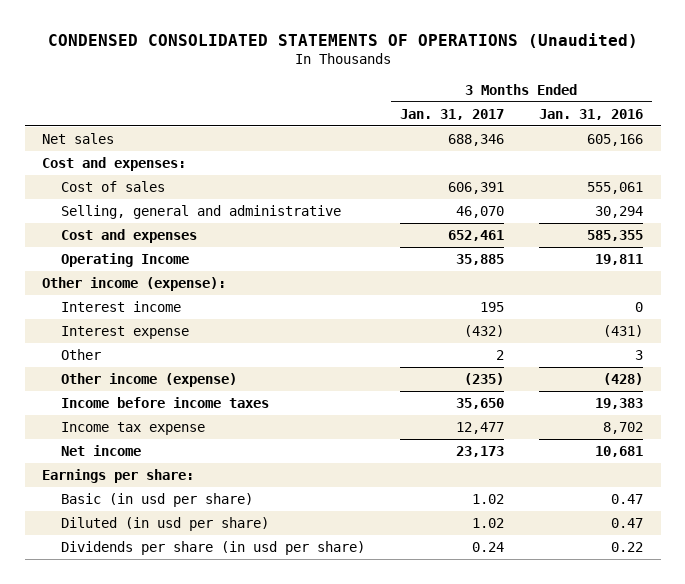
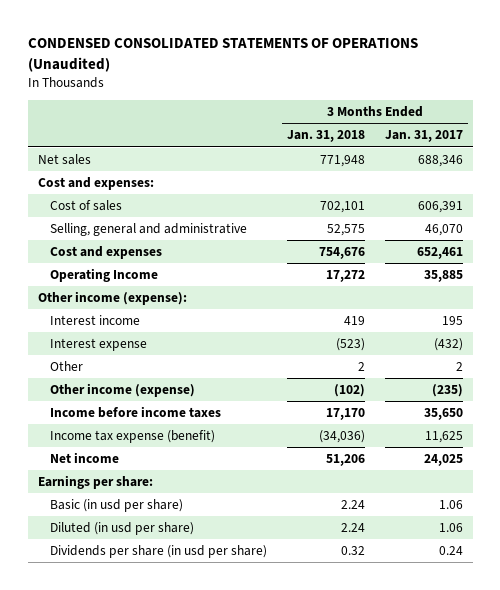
- | 3 Months Ended Jan. 31, 2017 | 3 Months Ended Jan. 31, 2016
+ | 3 Months Ended Jan. 31, 2018 | 3 Months Ended Jan. 31, 2017
- Income tax expense | 12,477 | 8,702
- Net income | 23,173 | 10,681
+ Income tax expense (benefit) | (34,036) | 11,625
+ Net income | 51,206 | 24,025
- Basic (in usd per share) | 1.02 | 0.47
- Diluted (in usd per share) | 1.02 | 0.47
+ Basic (in usd per share) | 2.24 | 1.06
+ Diluted (in usd per share) | 2.24 | 1.06

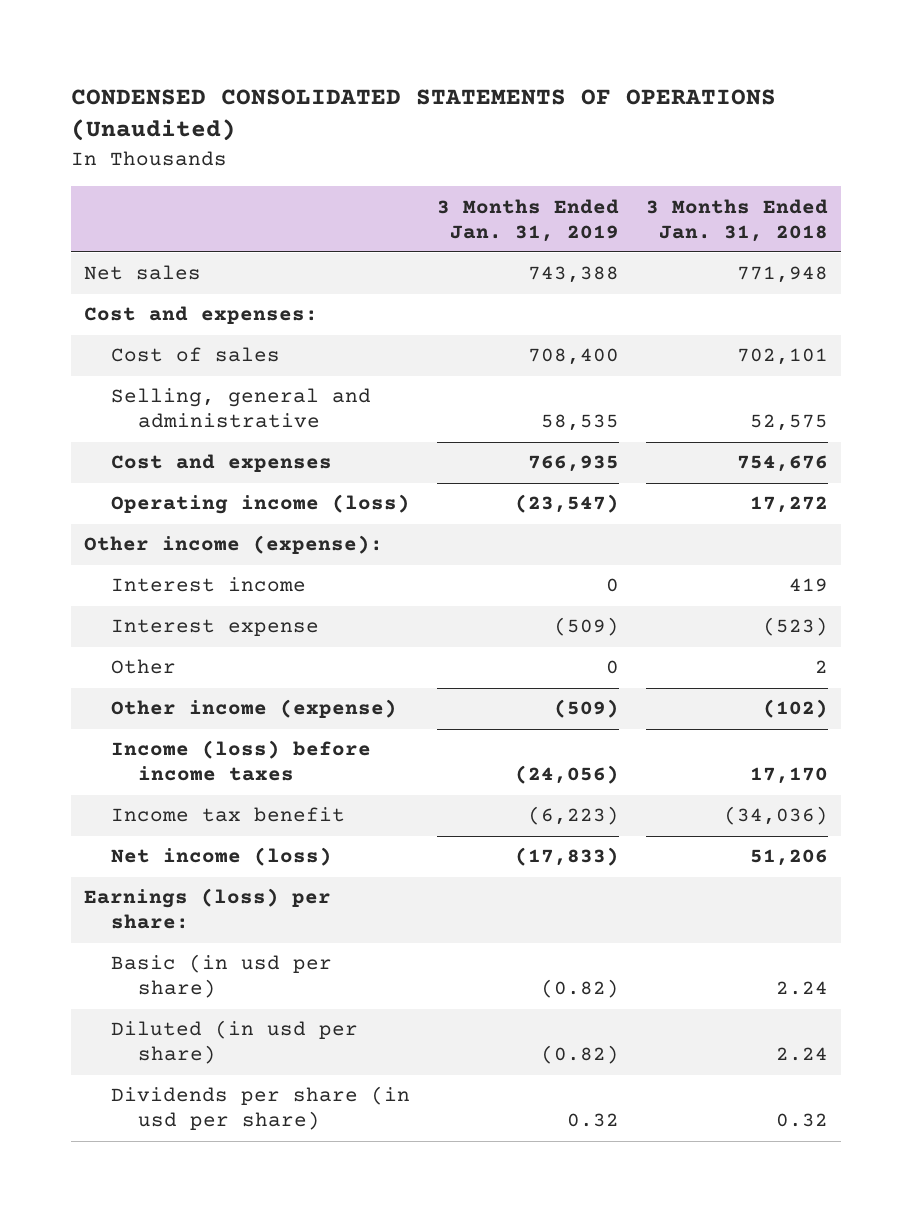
- | 3 Months Ended Jan. 31, 2018 | 3 Months Ended Jan. 31, 2017
+ | 3 Months Ended Jan. 31, 2019 | 3 Months Ended Jan. 31, 2018
- Operating Income | 17,272 | 35,885
+ Operating income (loss) | (23,547) | 17,272
- Income before income taxes | 17,170 | 35,650
- Income tax expense (benefit) | (34,036) | 11,625
- Net income | 51,206 | 24,025
- Earnings per share:
+ Income (loss) before income taxes | (24,056) | 17,170
+ Income tax benefit | (6,223) | (34,036)
+ Net income (loss) | (17,833) | 51,206
+ Earnings (loss) per share:

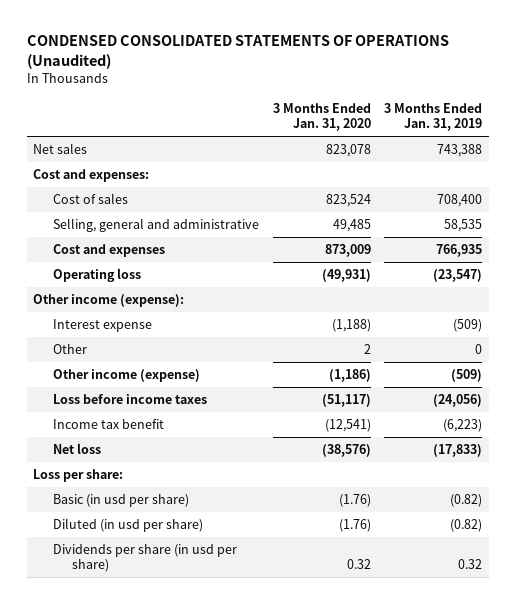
- | 3 Months Ended Jan. 31, 2019 | 3 Months Ended Jan. 31, 2018
+ | 3 Months Ended Jan. 31, 2020 | 3 Months Ended Jan. 31, 2019
- Operating income (loss) | (23,547) | 17,272
+ Operating loss | (49,931) | (23,547)
- Interest income | 0 | 419
- Income (loss) before income taxes | (24,056) | 17,170
+ Loss before income taxes | (51,117) | (24,056)
- Net income (loss) | (17,833) | 51,206
- Earnings (loss) per share:
+ Net loss | (38,576) | (17,833)
+ Loss per share:

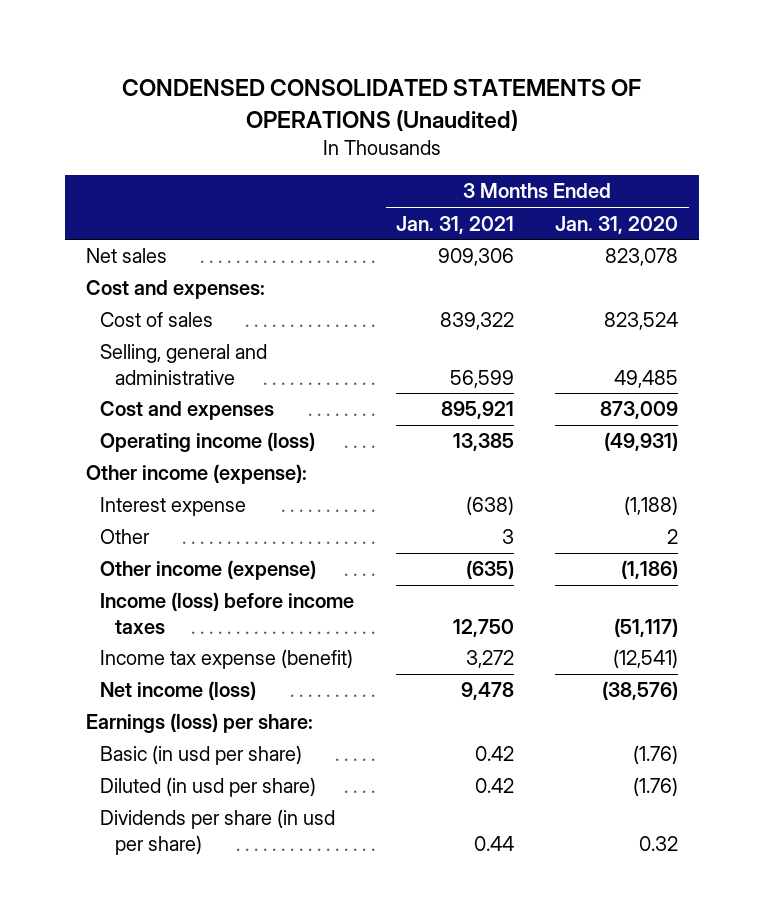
- | 3 Months Ended Jan. 31, 2020 | 3 Months Ended Jan. 31, 2019
+ | 3 Months Ended Jan. 31, 2021 | 3 Months Ended Jan. 31, 2020
- Operating loss | (49,931) | (23,547)
+ Operating income (loss) | 13,385 | (49,931)
- Loss before income taxes | (51,117) | (24,056)
- Income tax benefit | (12,541) | (6,223)
- Net loss | (38,576) | (17,833)
- Loss per share:
+ Income (loss) before income taxes | 12,750 | (51,117)
+ Income tax expense (benefit) | 3,272 | (12,541)
+ Net income (loss) | 9,478 | (38,576)
+ Earnings (loss) per share:

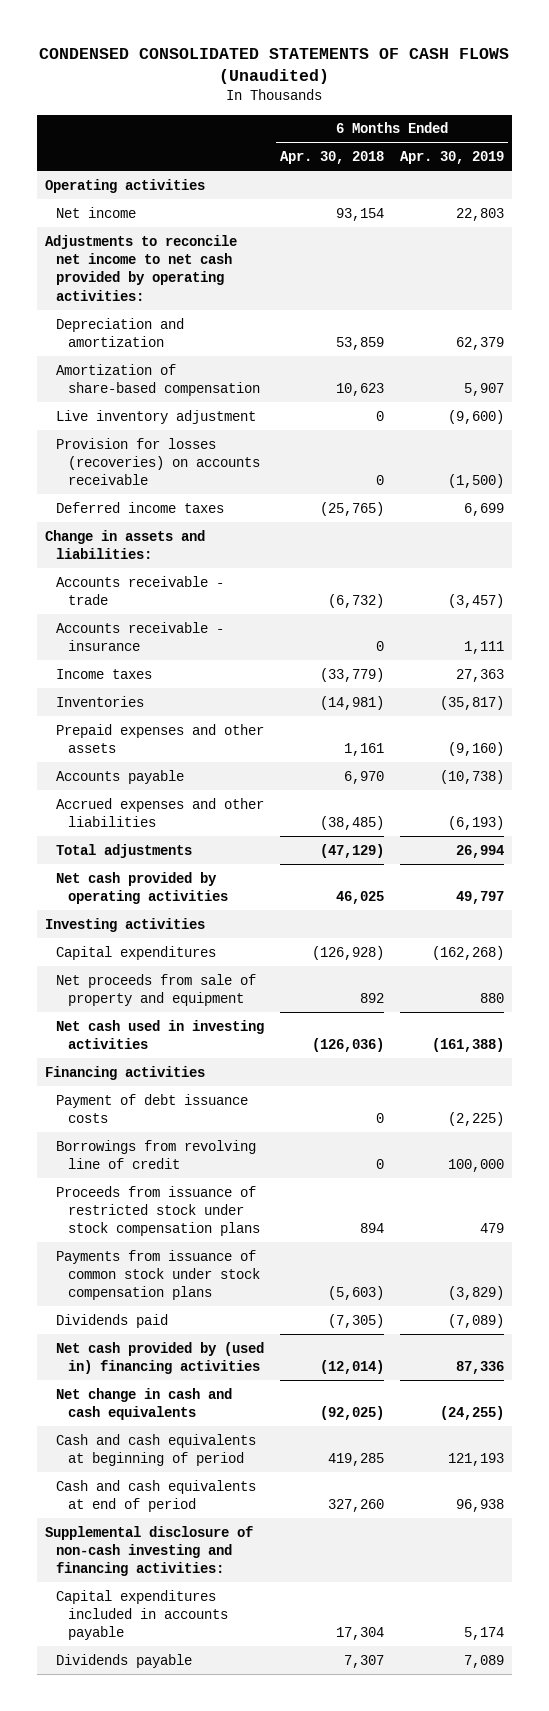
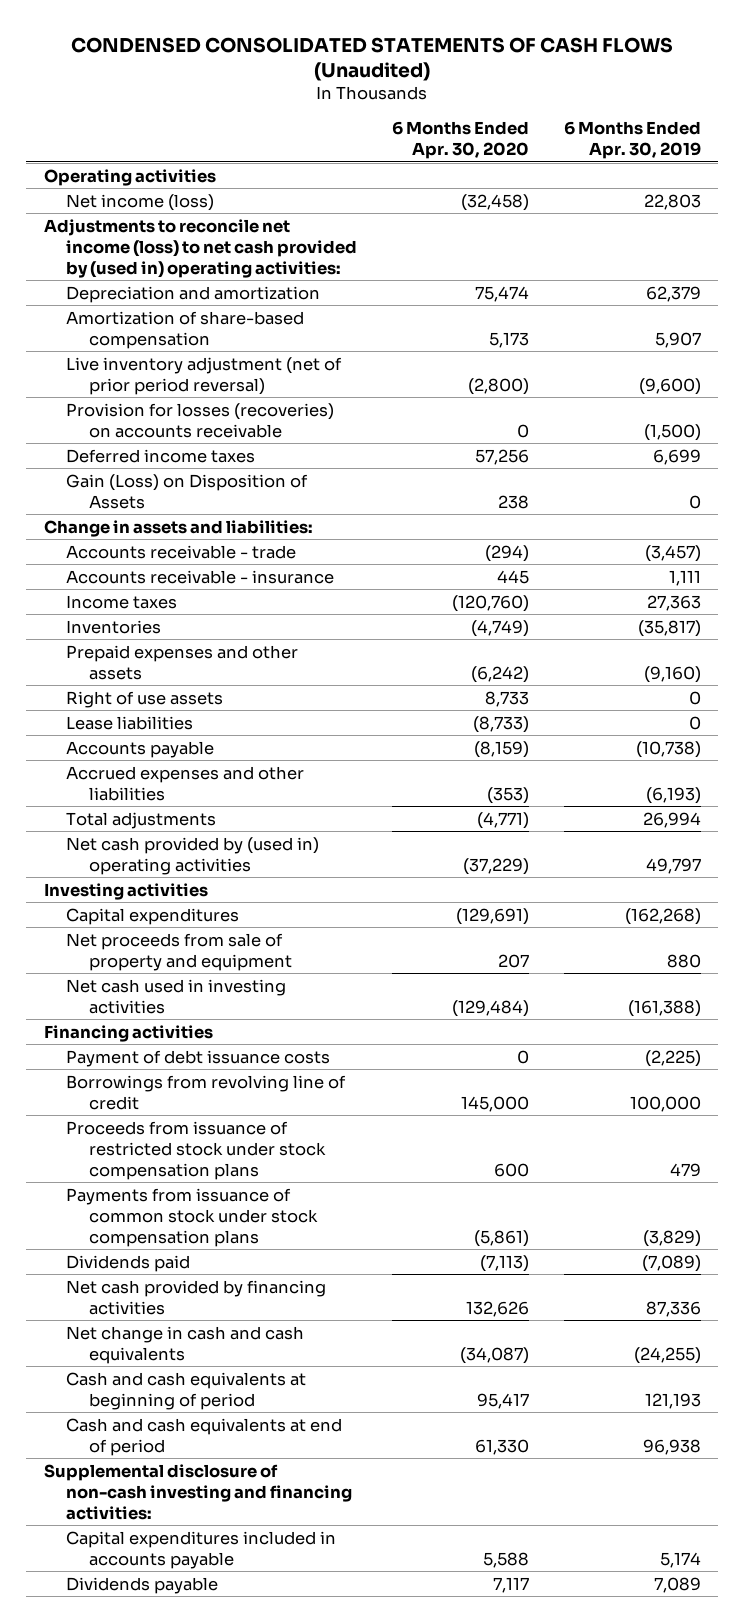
- | 6 Months Ended Apr. 30, 2018 | 6 Months Ended Apr. 30, 2019
+ | 6 Months Ended Apr. 30, 2020 | 6 Months Ended Apr. 30, 2019
- Net income | 93,154 | 22,803
- Adjustments to reconcile net income to net cash provided by operating activities:
+ Net income (loss) | (32,458) | 22,803
+ Adjustments to reconcile net income (loss) to net cash provided by (used in) operating activities:
- Live inventory adjustment | 0 | (9,600)
+ Live inventory adjustment (net of prior period reversal) | (2,800) | (9,600)
+ Gain (Loss) on Disposition of Assets | 238 | 0
+ Right of use assets | 8,733 | 0
+ Lease liabilities | (8,733) | 0
- Net cash provided by operating activities | 46,025 | 49,797
+ Net cash provided by (used in) operating activities | (37,229) | 49,797
- Net cash provided by (used in) financing activities | (12,014) | 87,336
+ Net cash provided by financing activities | 132,626 | 87,336

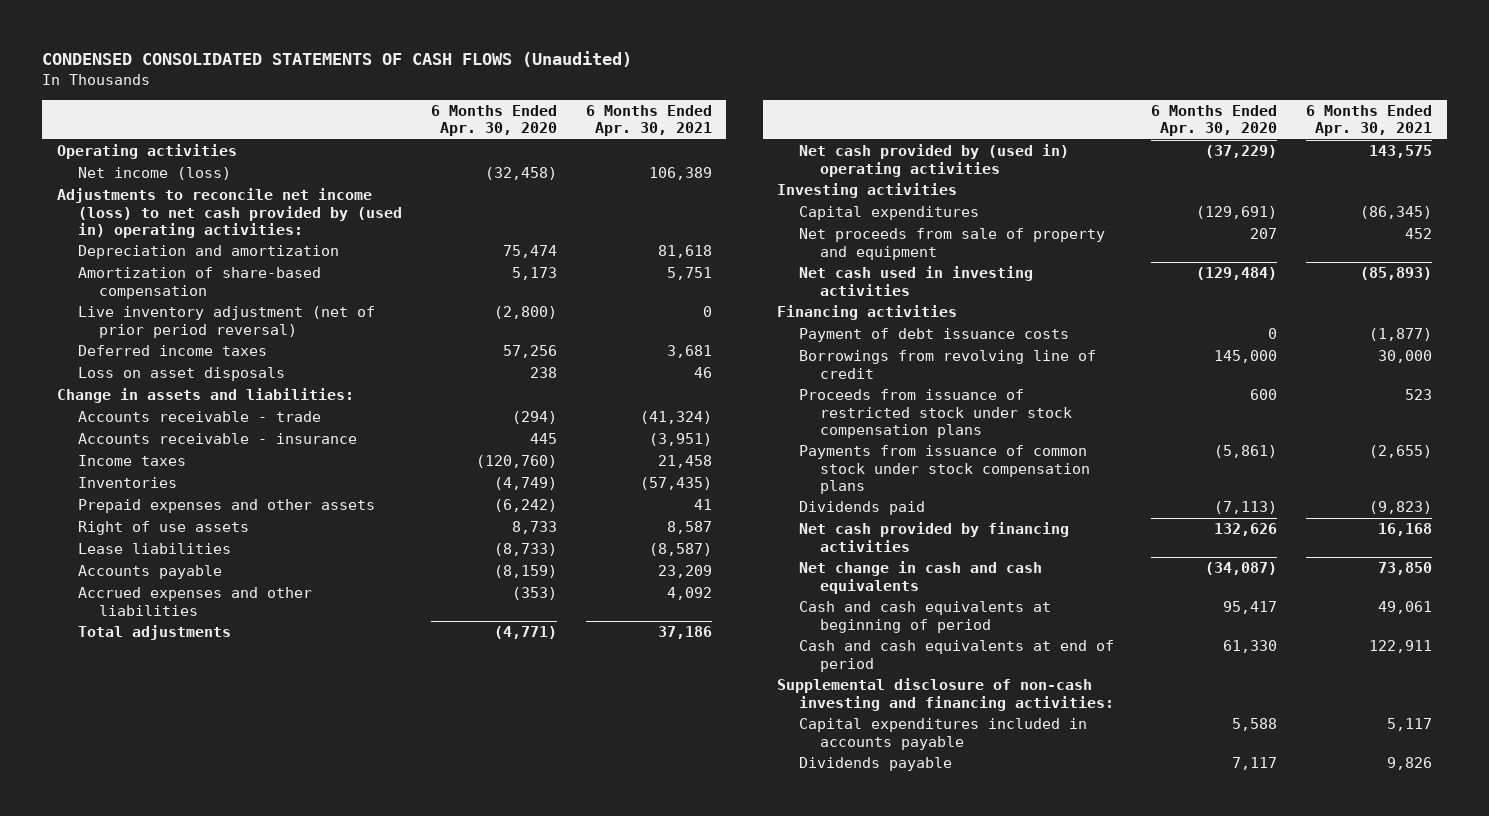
- | 6 Months Ended Apr. 30, 2020 | 6 Months Ended Apr. 30, 2019
+ | 6 Months Ended Apr. 30, 2020 | 6 Months Ended Apr. 30, 2021
- Provision for losses (recoveries) on accounts receivable | 0 | (1,500)
- Gain (Loss) on Disposition of Assets | 238 | 0
+ Loss on asset disposals | 238 | 46

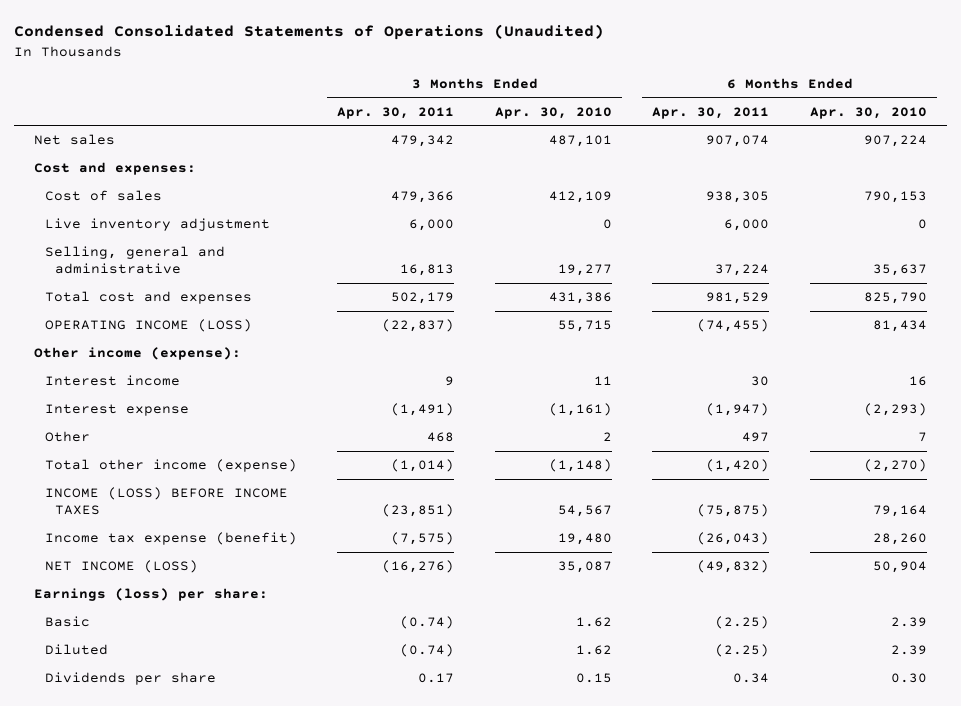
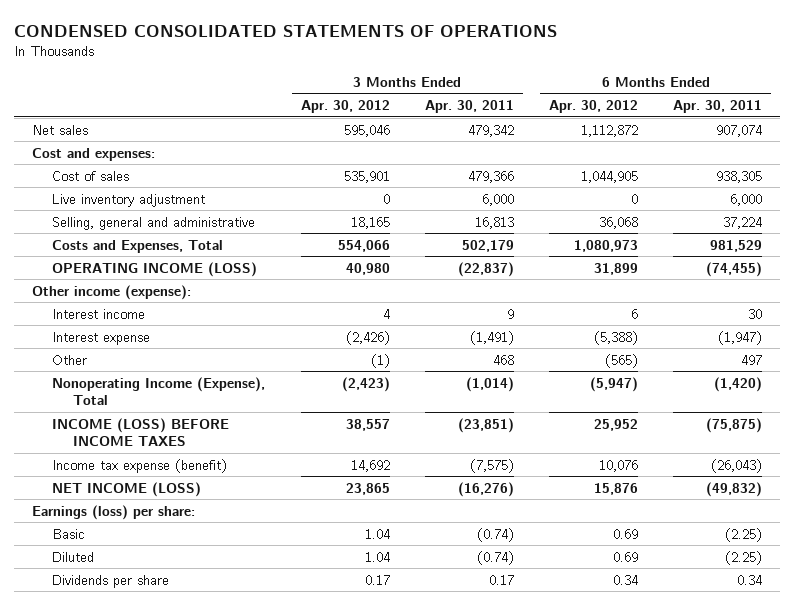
- Condensed Consolidated Statements of Operations (Unaudited)
+ CONDENSED CONSOLIDATED STATEMENTS OF OPERATIONS
- | 3 Months Ended Apr. 30, 2011 | 3 Months Ended Apr. 30, 2010 | 6 Months Ended Apr. 30, 2011 | 6 Months Ended Apr. 30, 2010
+ | 3 Months Ended Apr. 30, 2012 | 3 Months Ended Apr. 30, 2011 | 6 Months Ended Apr. 30, 2012 | 6 Months Ended Apr. 30, 2011
- Total cost and expenses | 502,179 | 431,386 | 981,529 | 825,790
+ Costs and Expenses, Total | 554,066 | 502,179 | 1,080,973 | 981,529
- Total other income (expense) | (1,014) | (1,148) | (1,420) | (2,270)
+ Nonoperating Income (Expense), Total | (2,423) | (1,014) | (5,947) | (1,420)

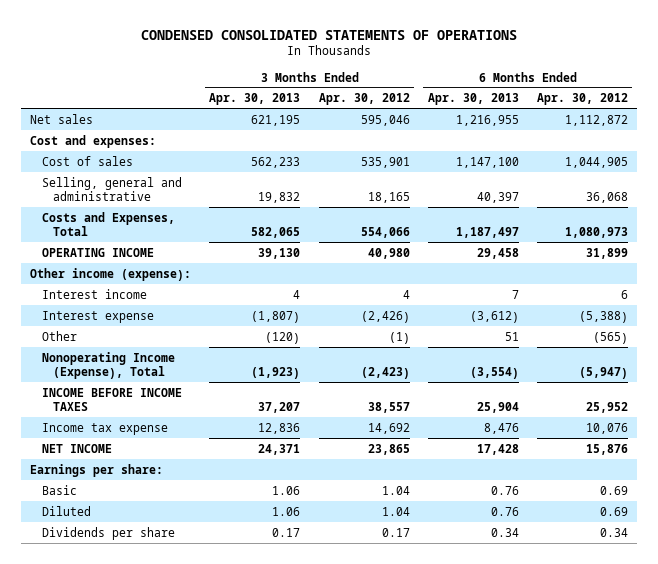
- | 3 Months Ended Apr. 30, 2012 | 3 Months Ended Apr. 30, 2011 | 6 Months Ended Apr. 30, 2012 | 6 Months Ended Apr. 30, 2011
+ | 3 Months Ended Apr. 30, 2013 | 3 Months Ended Apr. 30, 2012 | 6 Months Ended Apr. 30, 2013 | 6 Months Ended Apr. 30, 2012
- Live inventory adjustment | 0 | 6,000 | 0 | 6,000
- OPERATING INCOME (LOSS) | 40,980 | (22,837) | 31,899 | (74,455)
+ OPERATING INCOME | 39,130 | 40,980 | 29,458 | 31,899
- INCOME (LOSS) BEFORE INCOME TAXES | 38,557 | (23,851) | 25,952 | (75,875)
- Income tax expense (benefit) | 14,692 | (7,575) | 10,076 | (26,043)
- NET INCOME (LOSS) | 23,865 | (16,276) | 15,876 | (49,832)
- Earnings (loss) per share:
+ INCOME BEFORE INCOME TAXES | 37,207 | 38,557 | 25,904 | 25,952
+ Income tax expense | 12,836 | 14,692 | 8,476 | 10,076
+ NET INCOME | 24,371 | 23,865 | 17,428 | 15,876
+ Earnings per share:

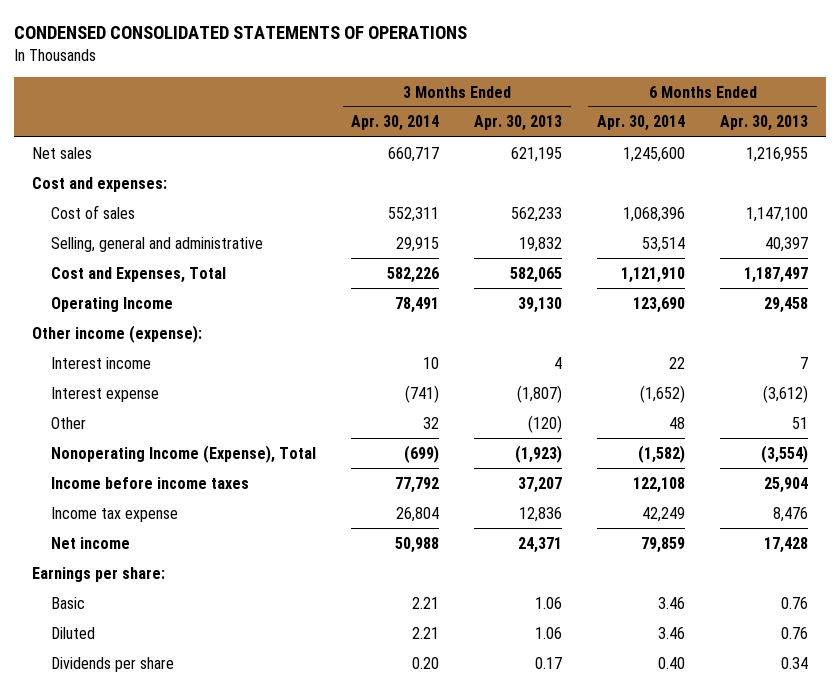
- | 3 Months Ended Apr. 30, 2013 | 3 Months Ended Apr. 30, 2012 | 6 Months Ended Apr. 30, 2013 | 6 Months Ended Apr. 30, 2012
+ | 3 Months Ended Apr. 30, 2014 | 3 Months Ended Apr. 30, 2013 | 6 Months Ended Apr. 30, 2014 | 6 Months Ended Apr. 30, 2013
- Costs and Expenses, Total | 582,065 | 554,066 | 1,187,497 | 1,080,973
- OPERATING INCOME | 39,130 | 40,980 | 29,458 | 31,899
+ Cost and Expenses, Total | 582,226 | 582,065 | 1,121,910 | 1,187,497
+ Operating Income | 78,491 | 39,130 | 123,690 | 29,458
- INCOME BEFORE INCOME TAXES | 37,207 | 38,557 | 25,904 | 25,952
+ Income before income taxes | 77,792 | 37,207 | 122,108 | 25,904
- NET INCOME | 24,371 | 23,865 | 17,428 | 15,876
+ Net income | 50,988 | 24,371 | 79,859 | 17,428

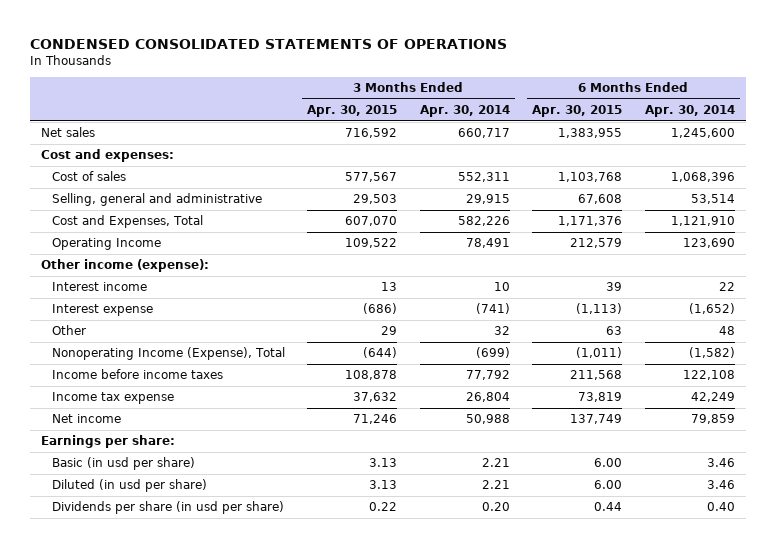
- | 3 Months Ended Apr. 30, 2014 | 3 Months Ended Apr. 30, 2013 | 6 Months Ended Apr. 30, 2014 | 6 Months Ended Apr. 30, 2013
+ | 3 Months Ended Apr. 30, 2015 | 3 Months Ended Apr. 30, 2014 | 6 Months Ended Apr. 30, 2015 | 6 Months Ended Apr. 30, 2014
- Basic | 2.21 | 1.06 | 3.46 | 0.76
- Diluted | 2.21 | 1.06 | 3.46 | 0.76
- Dividends per share | 0.20 | 0.17 | 0.40 | 0.34
+ Basic (in usd per share) | 3.13 | 2.21 | 6.00 | 3.46
+ Diluted (in usd per share) | 3.13 | 2.21 | 6.00 | 3.46
+ Dividends per share (in usd per share) | 0.22 | 0.20 | 0.44 | 0.40

